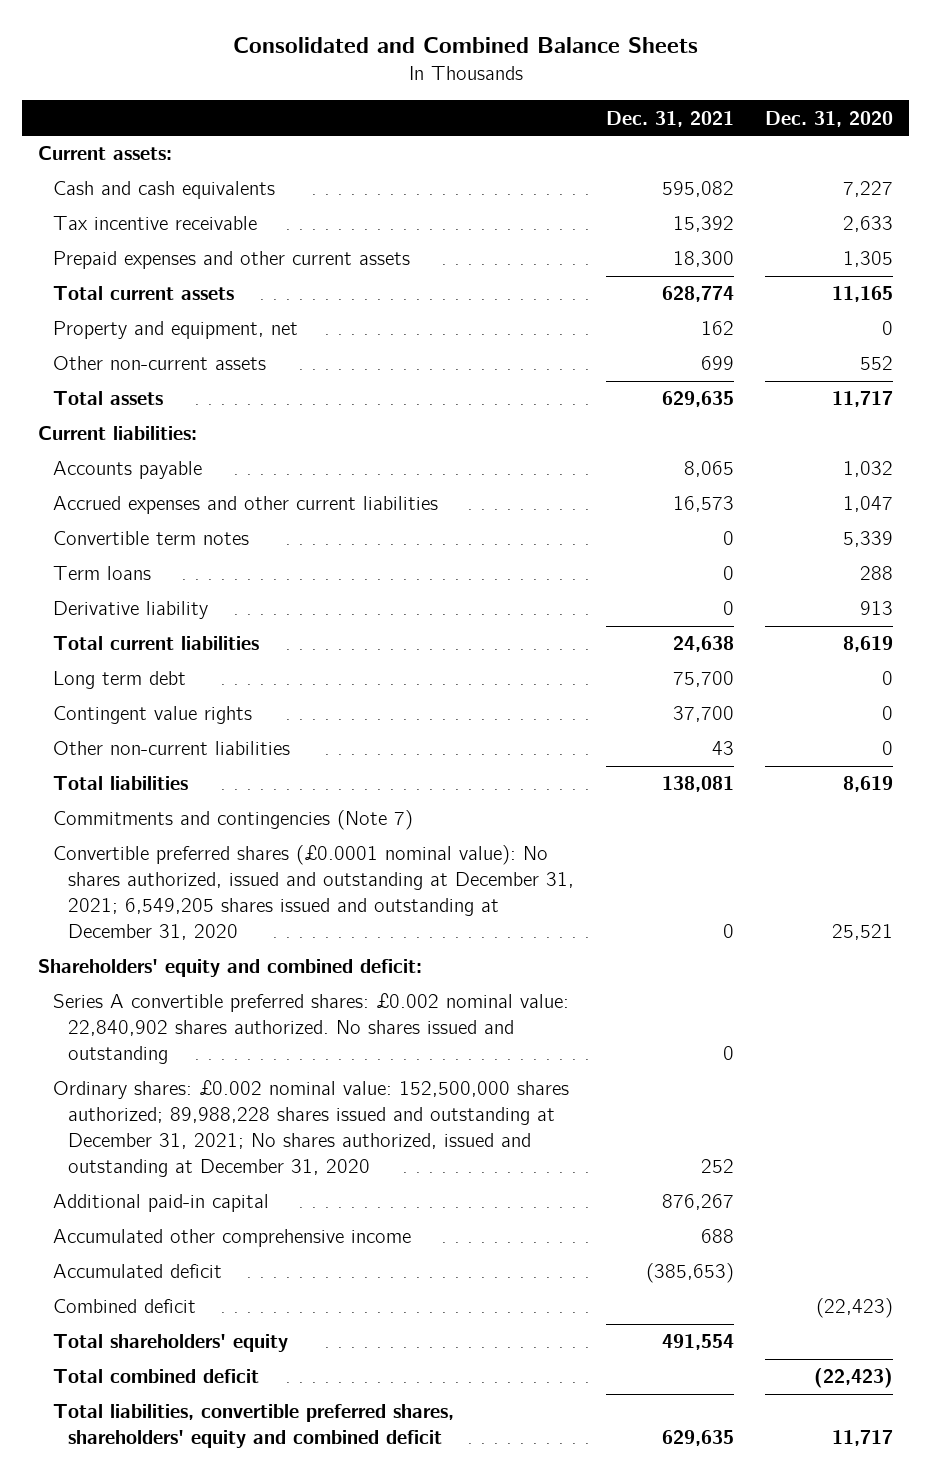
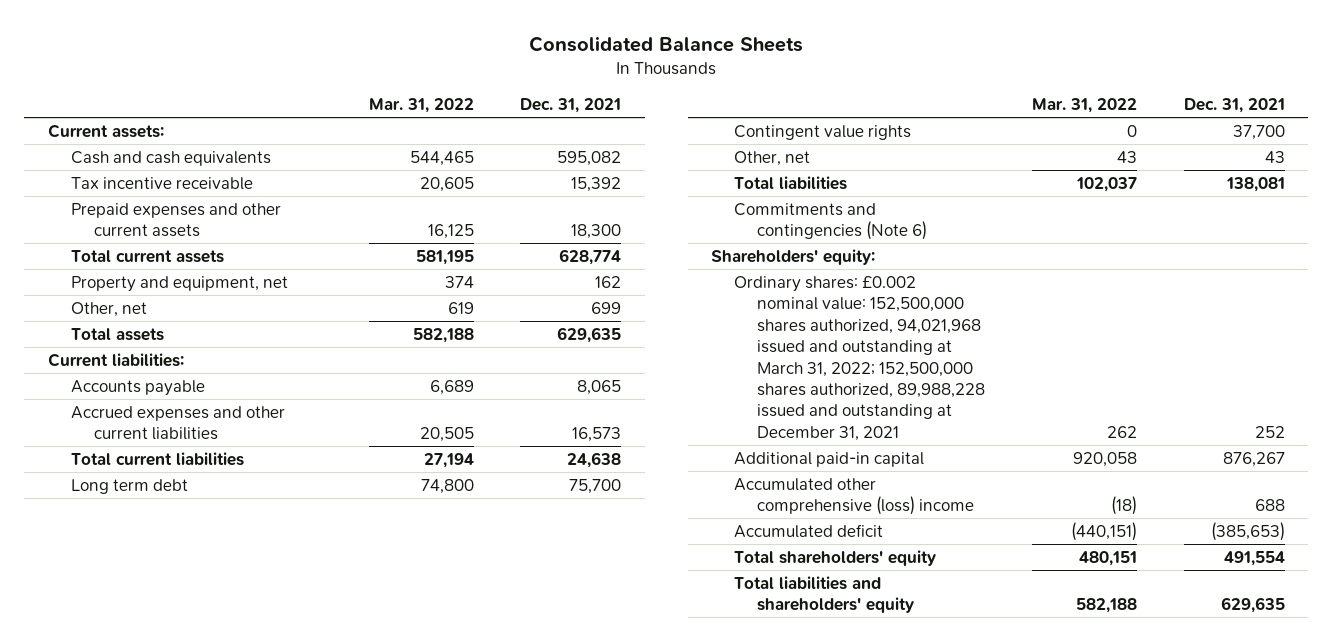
- Consolidated and Combined Balance Sheets
+ Consolidated Balance Sheets
- | Dec. 31, 2021 | Dec. 31, 2020
+ | Mar. 31, 2022 | Dec. 31, 2021
- Other non-current assets | 699 | 552
+ Other, net | 619 | 699
- Convertible term notes | 0 | 5,339
- Term loans | 0 | 288
- Derivative liability | 0 | 913
- Other non-current liabilities | 43 | 0
+ Other, net | 43 | 43
- Commitments and contingencies (Note 7)
- Convertible preferred shares (£0.0001 nominal value): No shares authorized, issued and outstanding at December 31, 2021; 6,549,205 shares issued and outstanding at December 31, 2020 | 0 | 25,521
- Shareholders' equity and combined deficit:
- Series A convertible preferred shares: £0.002 nominal value: 22,840,902 shares authorized. No shares issued and outstanding | 0 |
- Ordinary shares: £0.002 nominal value: 152,500,000 shares authorized; 89,988,228 shares issued and outstanding at December 31, 2021; No shares authorized, issued and outstanding at December 31, 2020 | 252 |
+ Commitments and contingencies (Note 6)
+ Shareholders' equity:
+ Ordinary shares: £0.002 nominal value: 152,500,000 shares authorized, 94,021,968 issued and outstanding at March 31, 2022; 152,500,000 shares authorized, 89,988,228 issued and outstanding at December 31, 2021 | 262 | 252
- Accumulated other comprehensive income | 688 |
+ Accumulated other comprehensive (loss) income | (18) | 688
- Combined deficit | | (22,423)
- Total combined deficit | | (22,423)
- Total liabilities, convertible preferred shares, shareholders' equity and combined deficit | 629,635 | 11,717
+ Total liabilities and shareholders' equity | 582,188 | 629,635

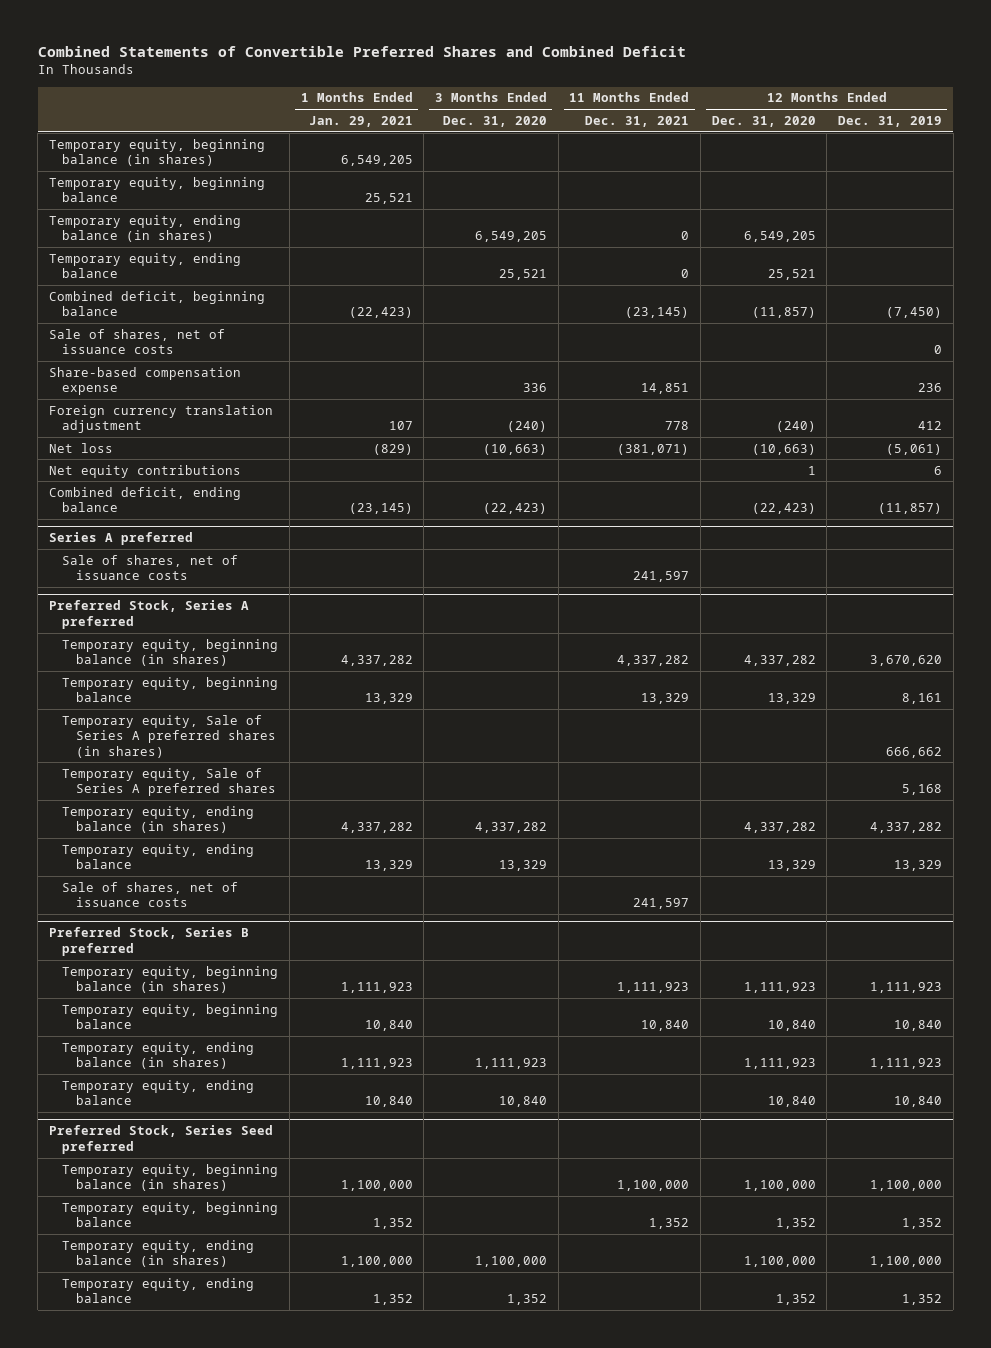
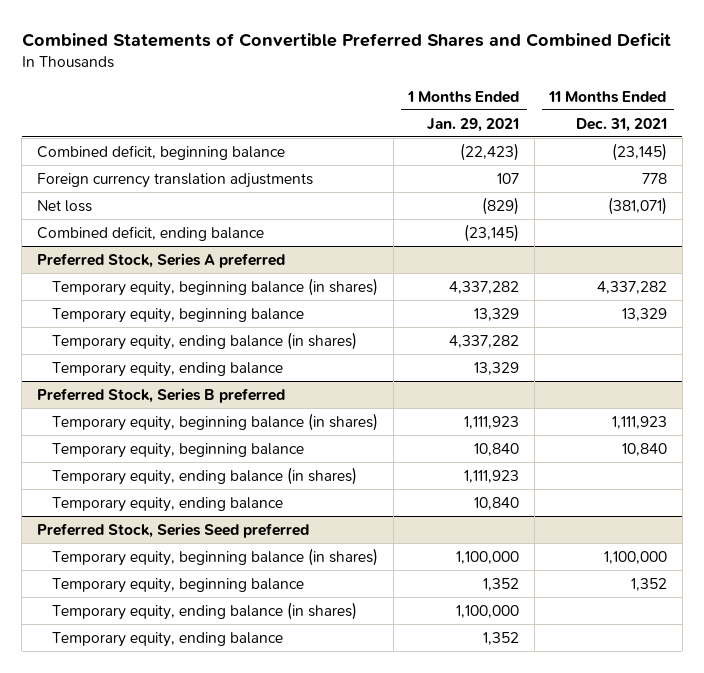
- | 1 Months Ended Jan. 29, 2021 | 3 Months Ended Dec. 31, 2020 | 11 Months Ended Dec. 31, 2021 | 12 Months Ended Dec. 31, 2020 | 12 Months Ended Dec. 31, 2019
+ | 1 Months Ended Jan. 29, 2021 | 11 Months Ended Dec. 31, 2021
- Temporary equity, beginning balance (in shares) | 6,549,205 | | | |
- Temporary equity, beginning balance | 25,521 | | | |
- Temporary equity, ending balance (in shares) | | 6,549,205 | 0 | 6,549,205 |
- Temporary equity, ending balance | | 25,521 | 0 | 25,521 |
- Sale of shares, net of issuance costs | | | | | 0
- Share-based compensation expense | | 336 | 14,851 | | 236
- Foreign currency translation adjustment | 107 | (240) | 778 | (240) | 412
+ Foreign currency translation adjustments | 107 | 778
- Net equity contributions | | | | 1 | 6
- Series A preferred
- Sale of shares, net of issuance costs | | | 241,597 | |
@ Preferred Stock, Series A preferred
- Temporary equity, Sale of Series A preferred shares (in shares) | | | | | 666,662
- Temporary equity, Sale of Series A preferred shares | | | | | 5,168
- Sale of shares, net of issuance costs | | | 241,597 | |

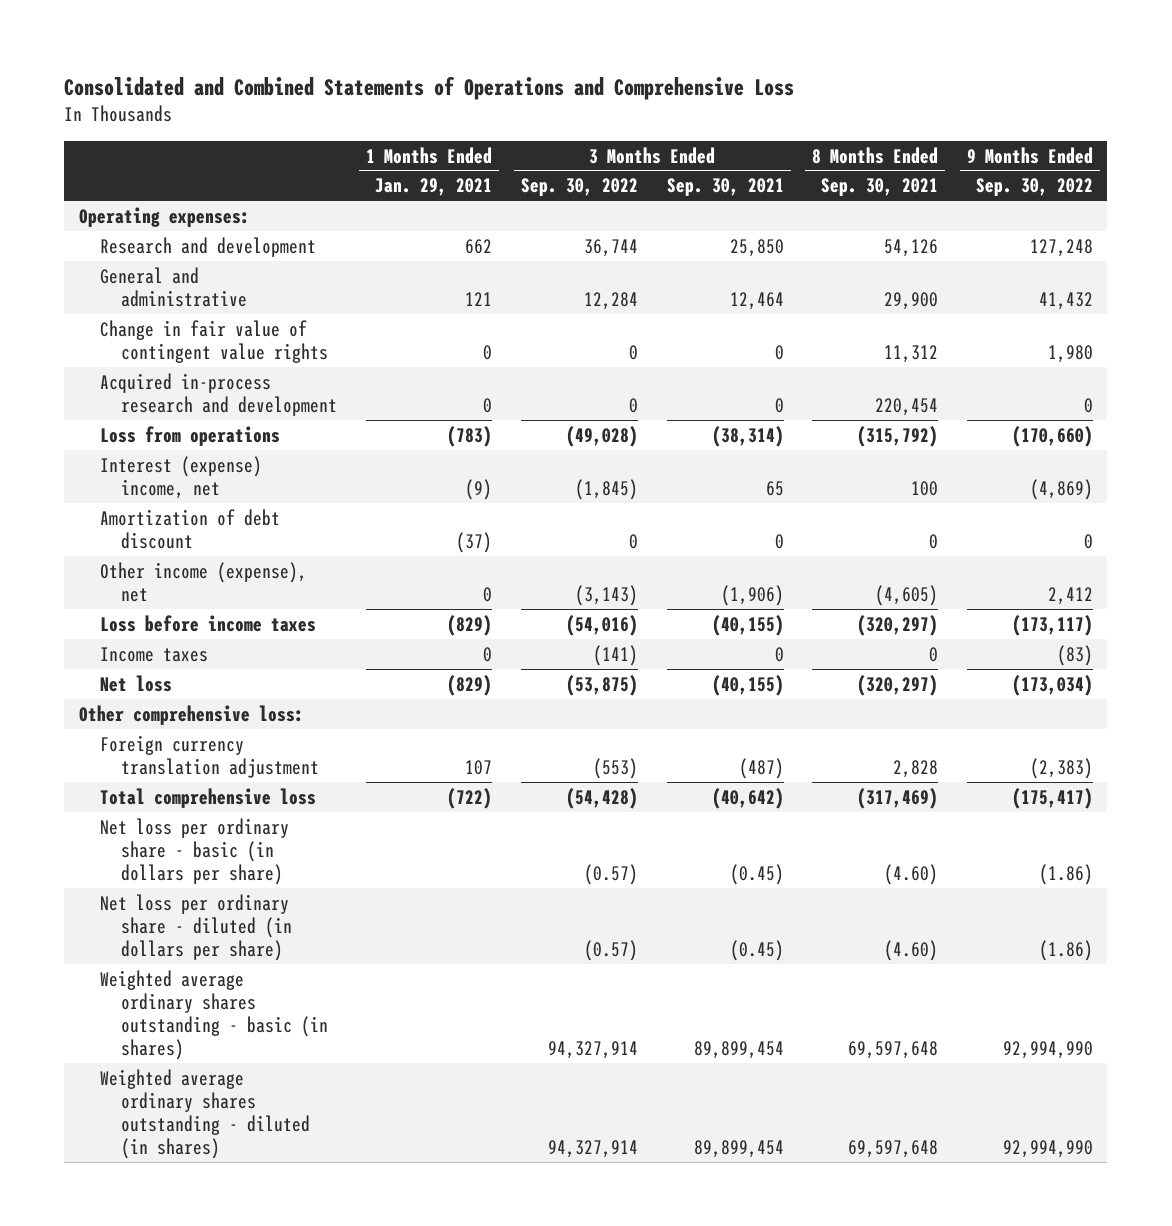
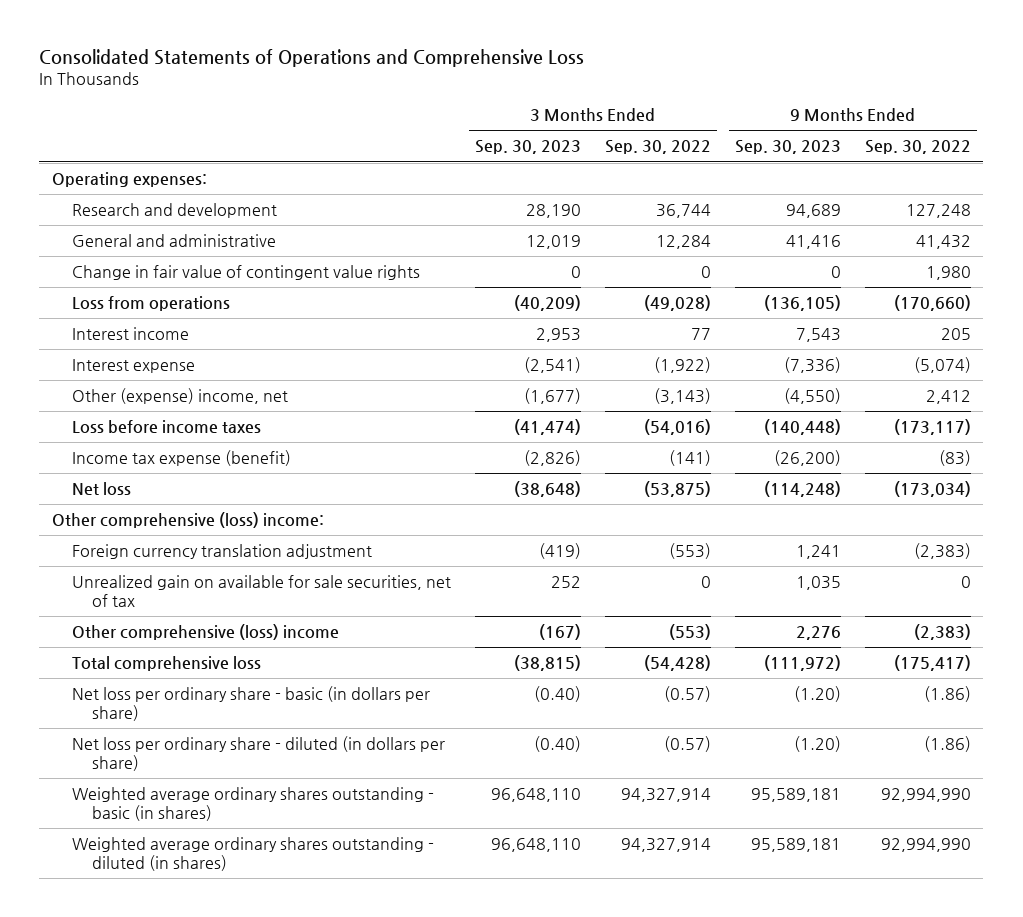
- Consolidated and Combined Statements of Operations and Comprehensive Loss
+ Consolidated Statements of Operations and Comprehensive Loss
- | 1 Months Ended Jan. 29, 2021 | 3 Months Ended Sep. 30, 2022 | 3 Months Ended Sep. 30, 2021 | 8 Months Ended Sep. 30, 2021 | 9 Months Ended Sep. 30, 2022
+ | 3 Months Ended Sep. 30, 2023 | 3 Months Ended Sep. 30, 2022 | 9 Months Ended Sep. 30, 2023 | 9 Months Ended Sep. 30, 2022
- Acquired in-process research and development | 0 | 0 | 0 | 220,454 | 0
- Interest (expense) income, net | (9) | (1,845) | 65 | 100 | (4,869)
- Amortization of debt discount | (37) | 0 | 0 | 0 | 0
- Other income (expense), net | 0 | (3,143) | (1,906) | (4,605) | 2,412
+ Interest income | 2,953 | 77 | 7,543 | 205
+ Interest expense | (2,541) | (1,922) | (7,336) | (5,074)
+ Other (expense) income, net | (1,677) | (3,143) | (4,550) | 2,412
- Income taxes | 0 | (141) | 0 | 0 | (83)
+ Income tax expense (benefit) | (2,826) | (141) | (26,200) | (83)
- Other comprehensive loss:
+ Other comprehensive (loss) income:
+ Unrealized gain on available for sale securities, net of tax | 252 | 0 | 1,035 | 0
+ Other comprehensive (loss) income | (167) | (553) | 2,276 | (2,383)

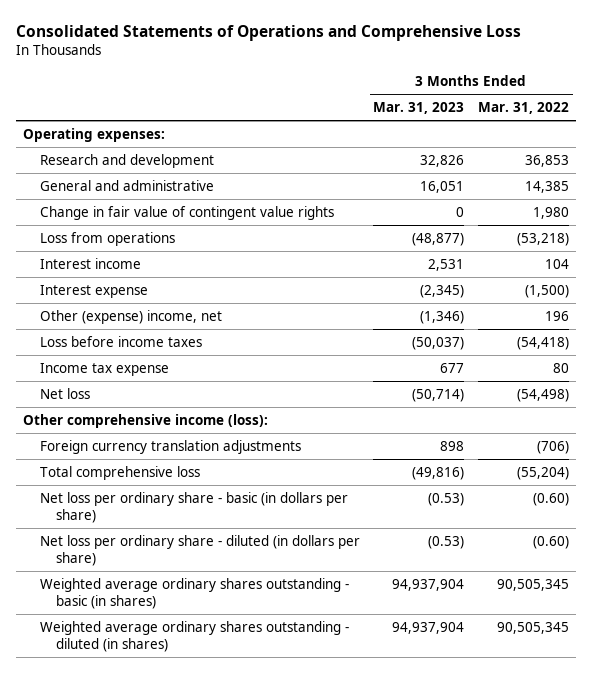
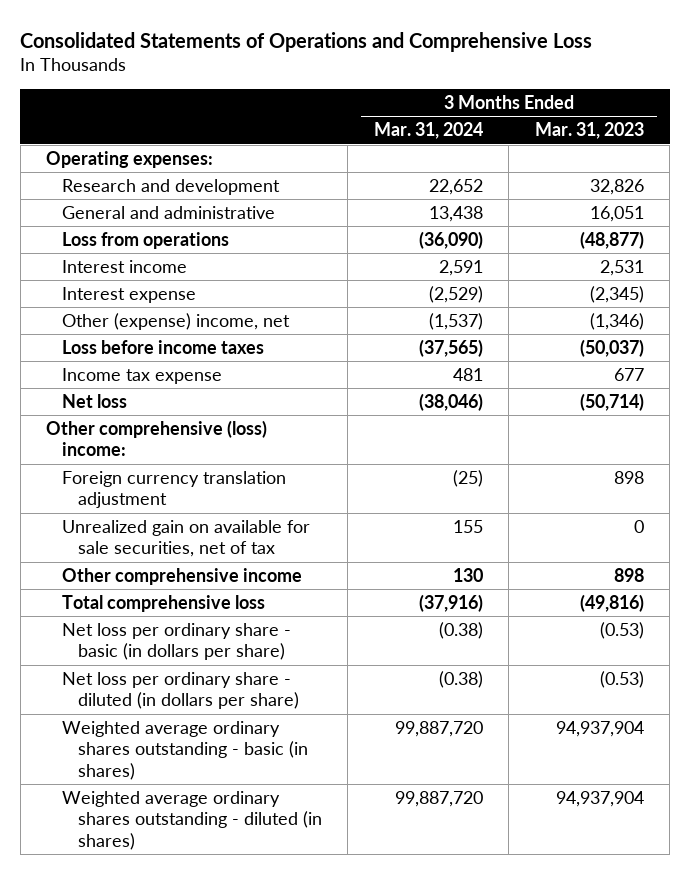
- | 3 Months Ended Mar. 31, 2023 | 3 Months Ended Mar. 31, 2022
+ | 3 Months Ended Mar. 31, 2024 | 3 Months Ended Mar. 31, 2023
- Change in fair value of contingent value rights | 0 | 1,980
- Other comprehensive income (loss):
- Foreign currency translation adjustments | 898 | (706)
+ Other comprehensive (loss) income:
+ Foreign currency translation adjustment | (25) | 898
+ Unrealized gain on available for sale securities, net of tax | 155 | 0
+ Other comprehensive income | 130 | 898

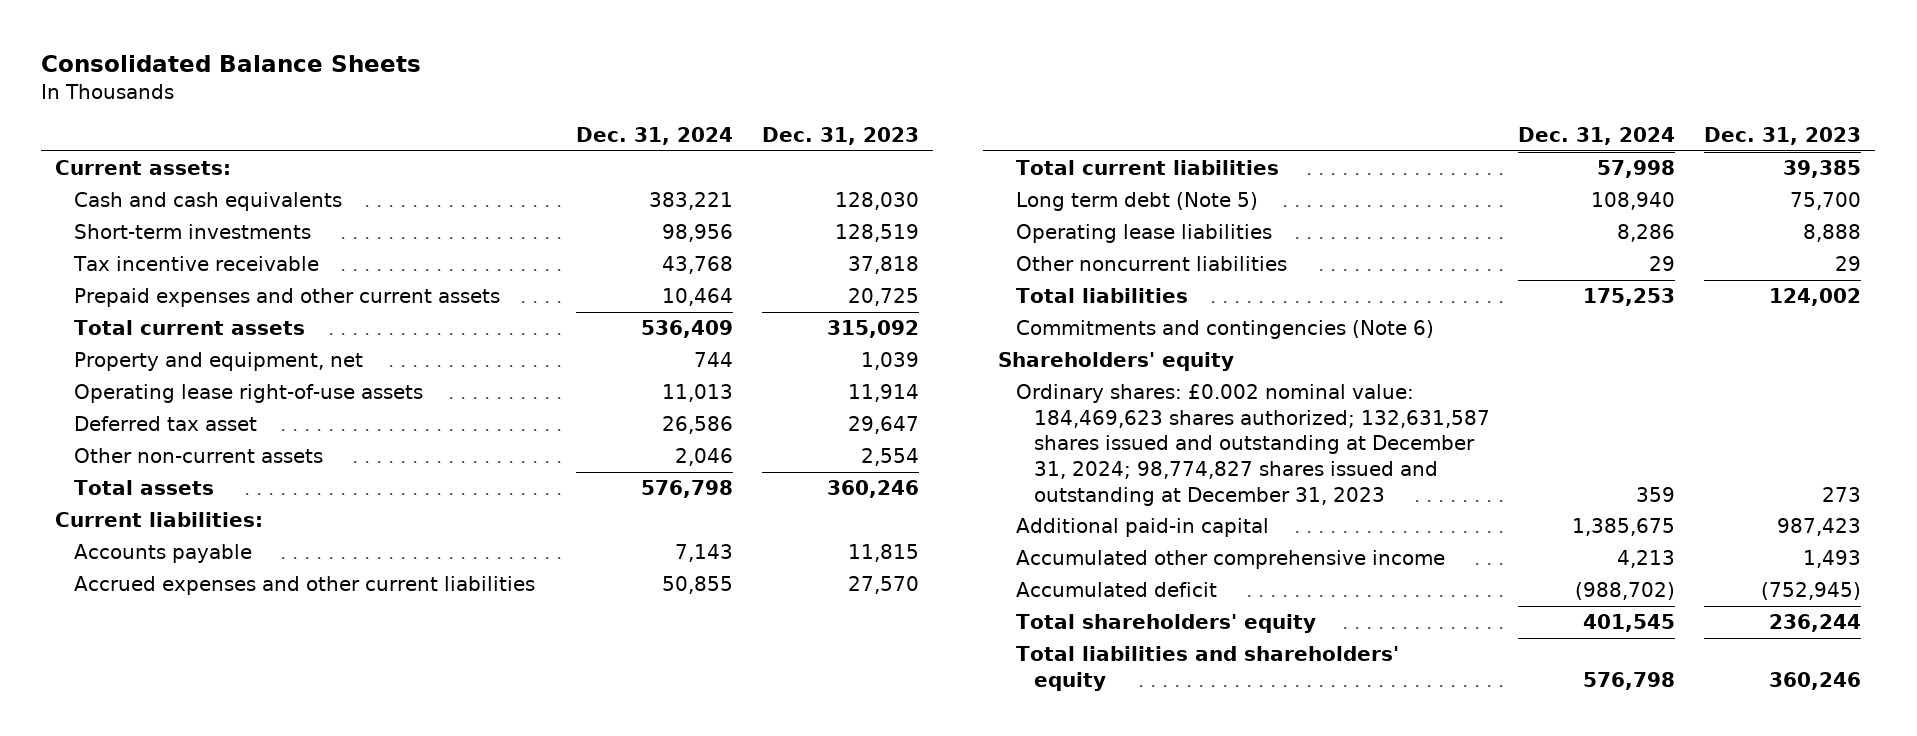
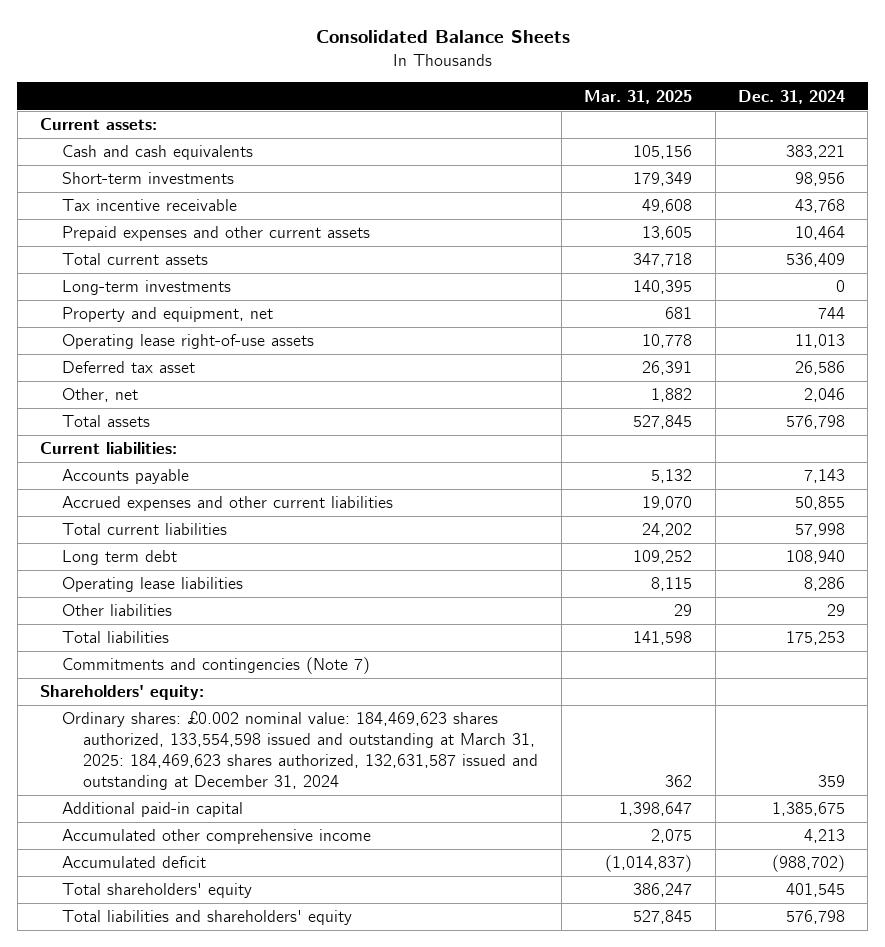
- | Dec. 31, 2024 | Dec. 31, 2023
+ | Mar. 31, 2025 | Dec. 31, 2024
+ Long-term investments | 140,395 | 0
- Other non-current assets | 2,046 | 2,554
+ Other, net | 1,882 | 2,046
- Long term debt (Note 5) | 108,940 | 75,700
+ Long term debt | 109,252 | 108,940
- Other noncurrent liabilities | 29 | 29
+ Other liabilities | 29 | 29
- Commitments and contingencies (Note 6)
- Shareholders' equity
- Ordinary shares: £0.002 nominal value: 184,469,623 shares authorized; 132,631,587 shares issued and outstanding at December 31, 2024; 98,774,827 shares issued and outstanding at December 31, 2023 | 359 | 273
+ Commitments and contingencies (Note 7)
+ Shareholders' equity:
+ Ordinary shares: £0.002 nominal value: 184,469,623 shares authorized, 133,554,598 issued and outstanding at March 31, 2025: 184,469,623 shares authorized, 132,631,587 issued and outstanding at December 31, 2024 | 362 | 359

